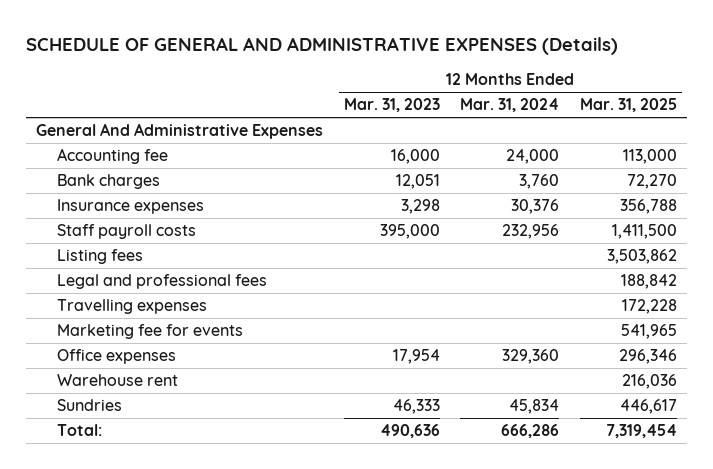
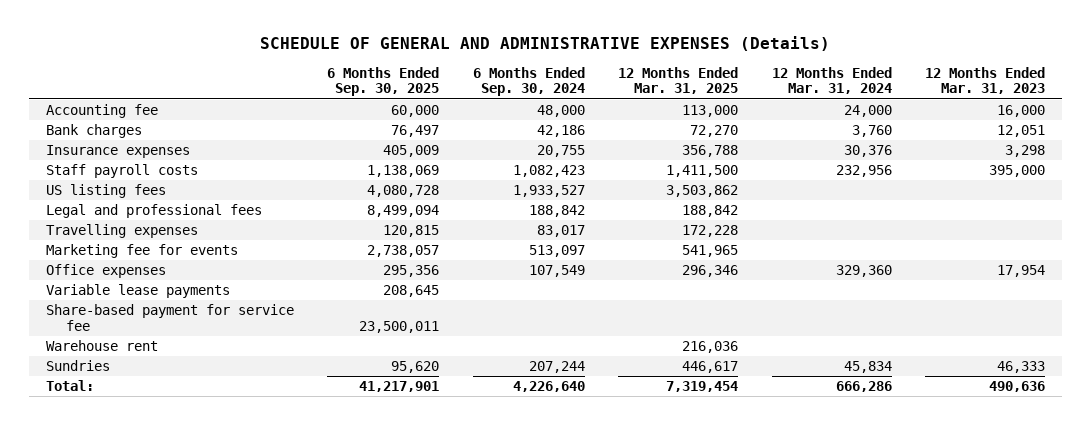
- | 12 Months Ended Mar. 31, 2023 | 12 Months Ended Mar. 31, 2024 | 12 Months Ended Mar. 31, 2025
+ | 6 Months Ended Sep. 30, 2025 | 6 Months Ended Sep. 30, 2024 | 12 Months Ended Mar. 31, 2025 | 12 Months Ended Mar. 31, 2024 | 12 Months Ended Mar. 31, 2023
- General And Administrative Expenses
- Listing fees | | | 3,503,862
+ US listing fees | 4,080,728 | 1,933,527 | 3,503,862 | |
+ Variable lease payments | 208,645 | | | |
+ Share-based payment for service fee | 23,500,011 | | | |

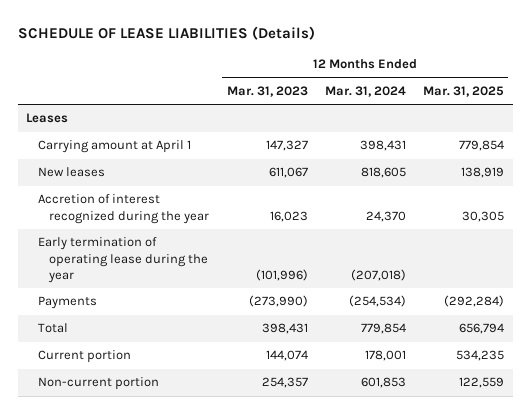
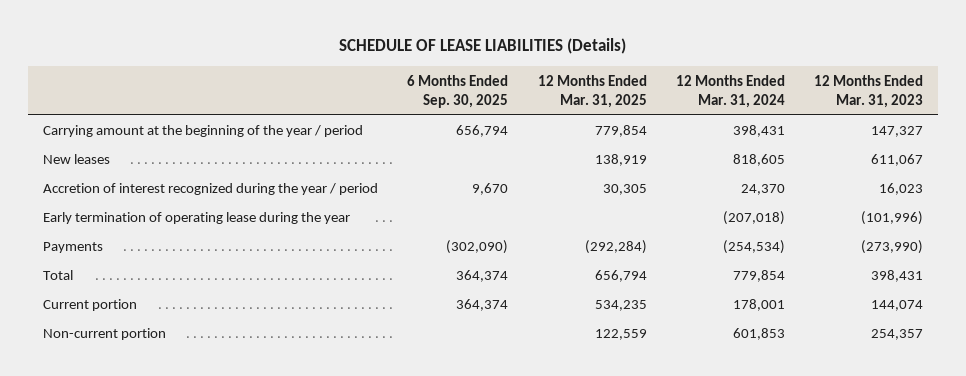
- | 12 Months Ended Mar. 31, 2023 | 12 Months Ended Mar. 31, 2024 | 12 Months Ended Mar. 31, 2025
+ | 6 Months Ended Sep. 30, 2025 | 12 Months Ended Mar. 31, 2025 | 12 Months Ended Mar. 31, 2024 | 12 Months Ended Mar. 31, 2023
- Leases
- Carrying amount at April 1 | 147,327 | 398,431 | 779,854
+ Carrying amount at the beginning of the year / period | 656,794 | 779,854 | 398,431 | 147,327
- Accretion of interest recognized during the year | 16,023 | 24,370 | 30,305
+ Accretion of interest recognized during the year / period | 9,670 | 30,305 | 24,370 | 16,023

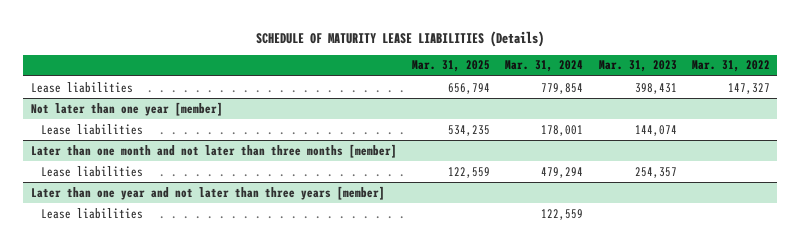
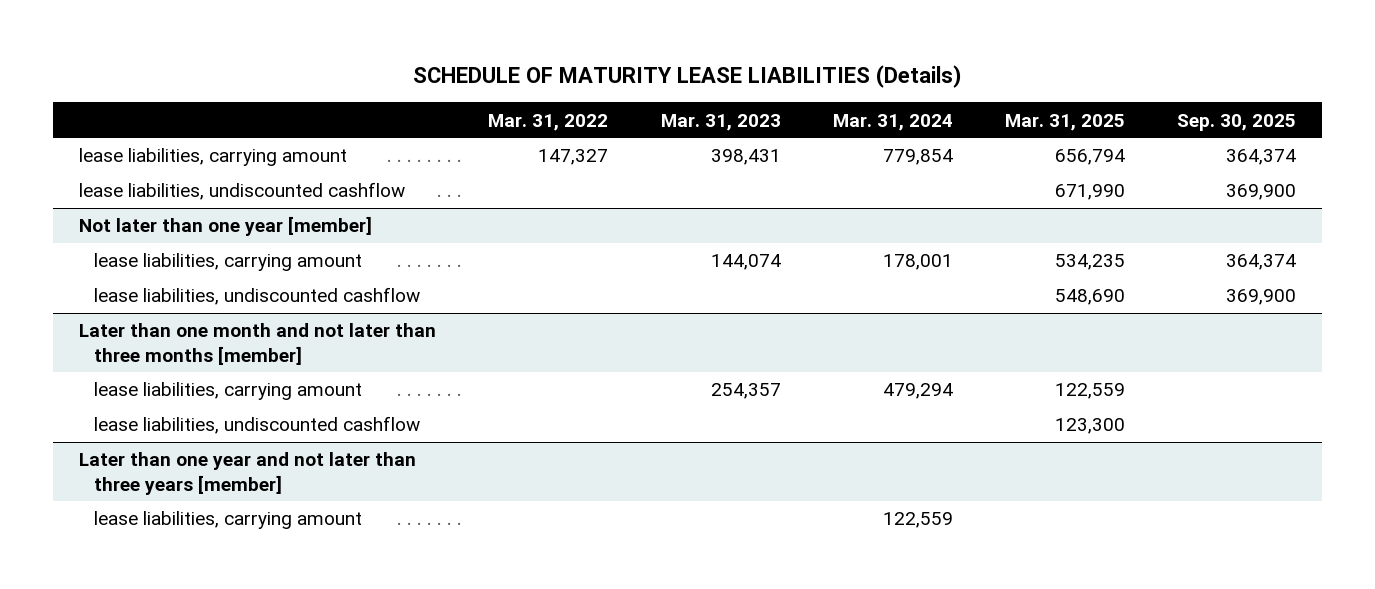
- | Mar. 31, 2025 | Mar. 31, 2024 | Mar. 31, 2023 | Mar. 31, 2022
+ | Mar. 31, 2022 | Mar. 31, 2023 | Mar. 31, 2024 | Mar. 31, 2025 | Sep. 30, 2025
- Lease liabilities | 656,794 | 779,854 | 398,431 | 147,327
+ lease liabilities, carrying amount | 147,327 | 398,431 | 779,854 | 656,794 | 364,374
+ lease liabilities, undiscounted cashflow | | | | 671,990 | 369,900
@ Not later than one year [member]
- Lease liabilities | 534,235 | 178,001 | 144,074 |
+ lease liabilities, carrying amount | | 144,074 | 178,001 | 534,235 | 364,374
+ lease liabilities, undiscounted cashflow | | | | 548,690 | 369,900
@ Later than one month and not later than three months [member]
- Lease liabilities | 122,559 | 479,294 | 254,357 |
+ lease liabilities, carrying amount | | 254,357 | 479,294 | 122,559 |
+ lease liabilities, undiscounted cashflow | | | | 123,300 |
@ Later than one year and not later than three years [member]
- Lease liabilities | | 122,559 | |
+ lease liabilities, carrying amount | | | 122,559 | |

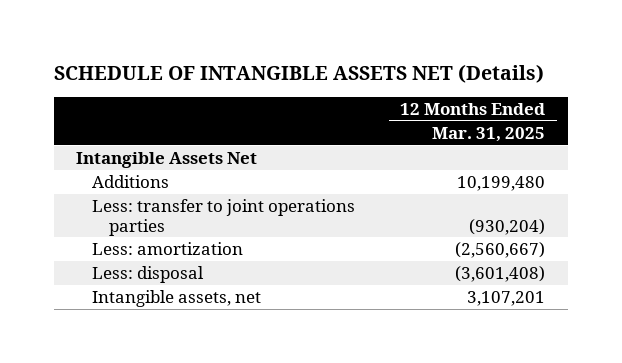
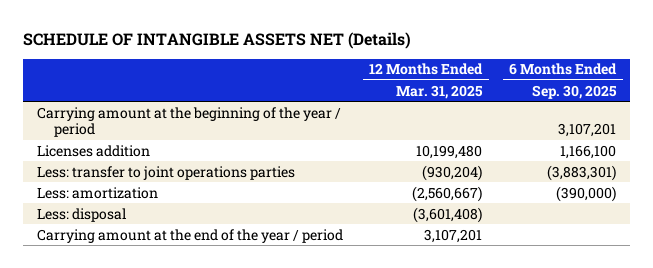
- | 12 Months Ended Mar. 31, 2025
+ | 12 Months Ended Mar. 31, 2025 | 6 Months Ended Sep. 30, 2025
- Intangible Assets Net
- Additions | 10,199,480
+ Carrying amount at the beginning of the year / period | | 3,107,201
+ Licenses addition | 10,199,480 | 1,166,100
- Intangible assets, net | 3,107,201
+ Carrying amount at the end of the year / period | 3,107,201 |

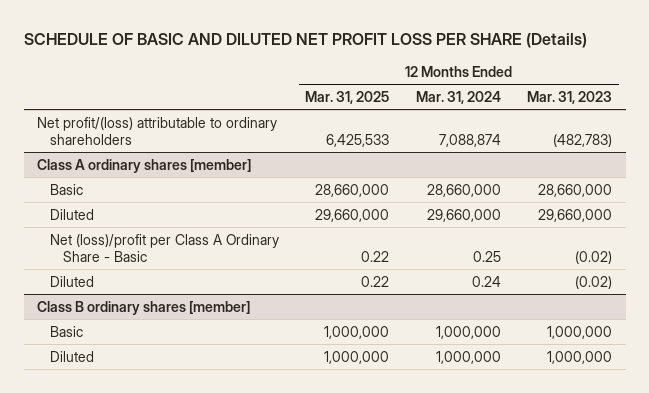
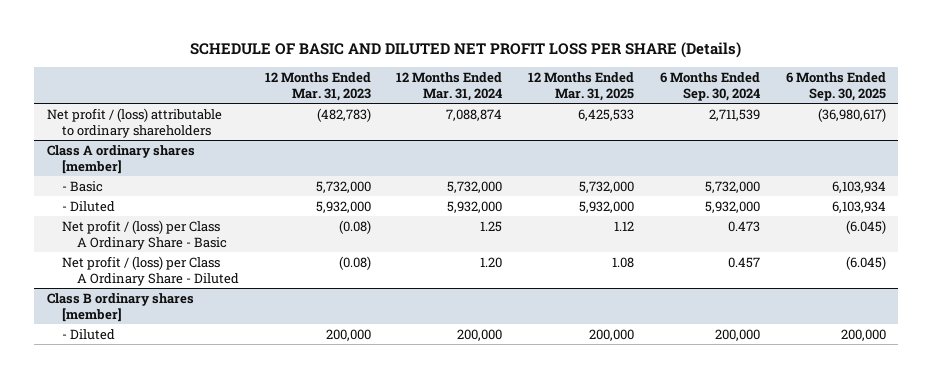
- | 12 Months Ended Mar. 31, 2025 | 12 Months Ended Mar. 31, 2024 | 12 Months Ended Mar. 31, 2023
+ | 12 Months Ended Mar. 31, 2023 | 12 Months Ended Mar. 31, 2024 | 12 Months Ended Mar. 31, 2025 | 6 Months Ended Sep. 30, 2024 | 6 Months Ended Sep. 30, 2025
- Net profit/(loss) attributable to ordinary shareholders | 6,425,533 | 7,088,874 | (482,783)
+ Net profit / (loss) attributable to ordinary shareholders | (482,783) | 7,088,874 | 6,425,533 | 2,711,539 | (36,980,617)
@ Class A ordinary shares [member]
- Basic | 28,660,000 | 28,660,000 | 28,660,000
- Diluted | 29,660,000 | 29,660,000 | 29,660,000
- Net (loss)/profit per Class A Ordinary Share - Basic | 0.22 | 0.25 | (0.02)
- Diluted | 0.22 | 0.24 | (0.02)
+ - Basic | 5,732,000 | 5,732,000 | 5,732,000 | 5,732,000 | 6,103,934
+ - Diluted | 5,932,000 | 5,932,000 | 5,932,000 | 5,932,000 | 6,103,934
+ Net profit / (loss) per Class A Ordinary Share - Basic | (0.08) | 1.25 | 1.12 | 0.473 | (6.045)
+ Net profit / (loss) per Class A Ordinary Share - Diluted | (0.08) | 1.20 | 1.08 | 0.457 | (6.045)
@ Class B ordinary shares [member]
- Basic | 1,000,000 | 1,000,000 | 1,000,000
- Diluted | 1,000,000 | 1,000,000 | 1,000,000
+ - Diluted | 200,000 | 200,000 | 200,000 | 200,000 | 200,000

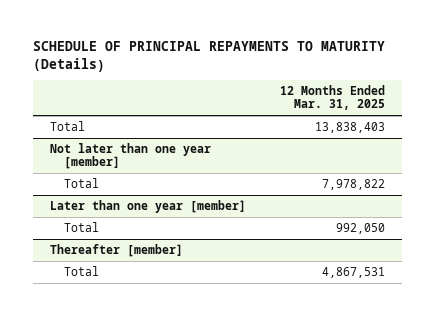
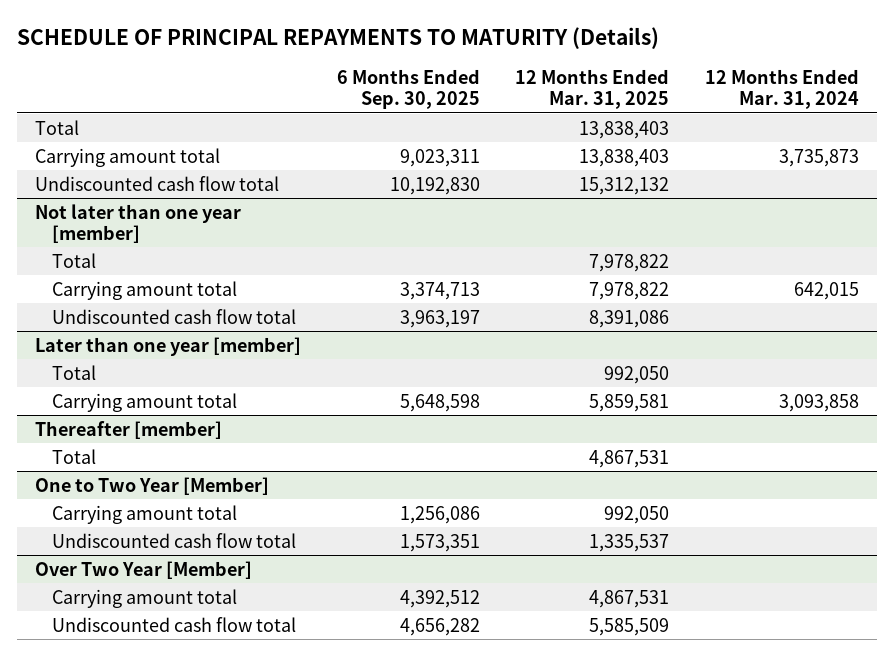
- | 12 Months Ended Mar. 31, 2025
+ | 6 Months Ended Sep. 30, 2025 | 12 Months Ended Mar. 31, 2025 | 12 Months Ended Mar. 31, 2024
+ Carrying amount total | 9,023,311 | 13,838,403 | 3,735,873
+ Undiscounted cash flow total | 10,192,830 | 15,312,132 |
@ Not later than one year [member]
+ Carrying amount total | 3,374,713 | 7,978,822 | 642,015
+ Undiscounted cash flow total | 3,963,197 | 8,391,086 |
@ Later than one year [member]
+ Carrying amount total | 5,648,598 | 5,859,581 | 3,093,858
+ One to Two Year [Member]
+ Carrying amount total | 1,256,086 | 992,050 |
+ Undiscounted cash flow total | 1,573,351 | 1,335,537 |
+ Over Two Year [Member]
+ Carrying amount total | 4,392,512 | 4,867,531 |
+ Undiscounted cash flow total | 4,656,282 | 5,585,509 |

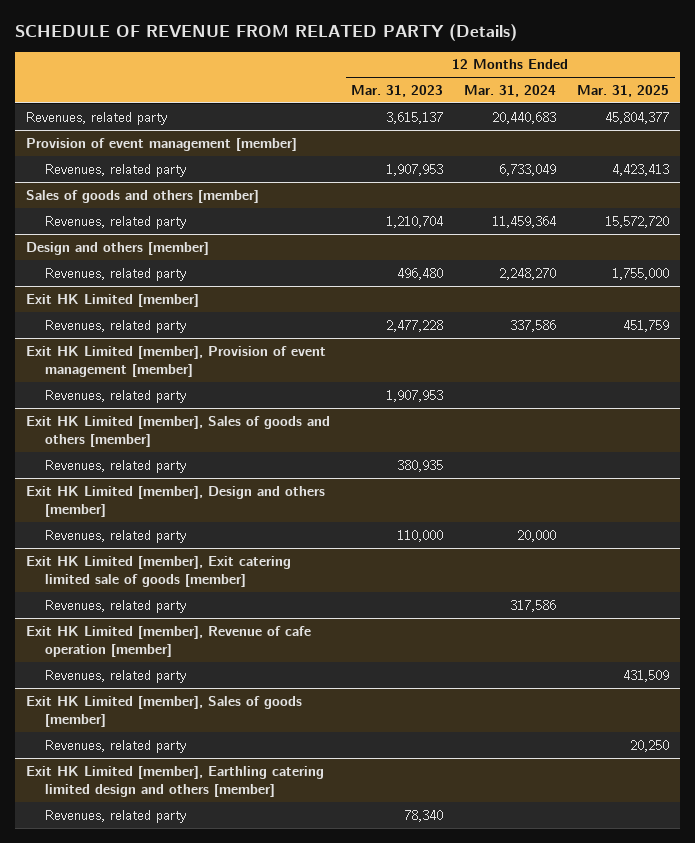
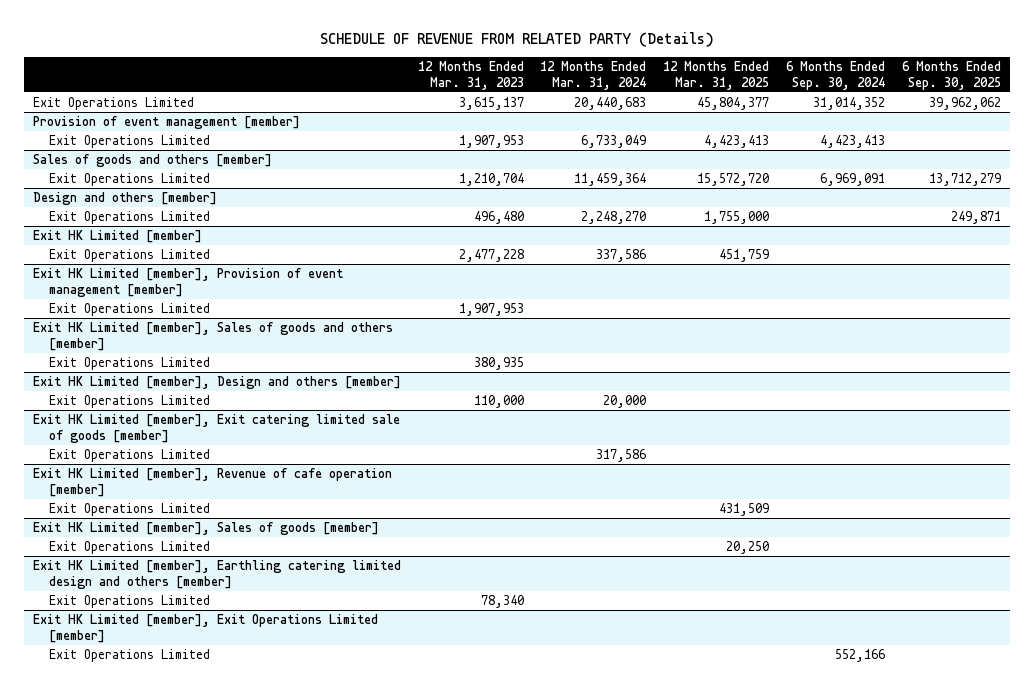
- | 12 Months Ended Mar. 31, 2023 | 12 Months Ended Mar. 31, 2024 | 12 Months Ended Mar. 31, 2025
+ | 12 Months Ended Mar. 31, 2023 | 12 Months Ended Mar. 31, 2024 | 12 Months Ended Mar. 31, 2025 | 6 Months Ended Sep. 30, 2024 | 6 Months Ended Sep. 30, 2025
- Revenues, related party | 3,615,137 | 20,440,683 | 45,804,377
+ Exit Operations Limited | 3,615,137 | 20,440,683 | 45,804,377 | 31,014,352 | 39,962,062
@ Provision of event management [member]
- Revenues, related party | 1,907,953 | 6,733,049 | 4,423,413
+ Exit Operations Limited | 1,907,953 | 6,733,049 | 4,423,413 | 4,423,413 |
@ Sales of goods and others [member]
- Revenues, related party | 1,210,704 | 11,459,364 | 15,572,720
+ Exit Operations Limited | 1,210,704 | 11,459,364 | 15,572,720 | 6,969,091 | 13,712,279
@ Design and others [member]
- Revenues, related party | 496,480 | 2,248,270 | 1,755,000
+ Exit Operations Limited | 496,480 | 2,248,270 | 1,755,000 | | 249,871
@ Exit HK Limited [member]
- Revenues, related party | 2,477,228 | 337,586 | 451,759
+ Exit Operations Limited | 2,477,228 | 337,586 | 451,759 | |
@ Exit HK Limited [member], Provision of event management [member]
- Revenues, related party | 1,907,953 | |
+ Exit Operations Limited | 1,907,953 | | | |
@ Exit HK Limited [member], Sales of goods and others [member]
- Revenues, related party | 380,935 | |
+ Exit Operations Limited | 380,935 | | | |
@ Exit HK Limited [member], Design and others [member]
- Revenues, related party | 110,000 | 20,000 |
+ Exit Operations Limited | 110,000 | 20,000 | | |
@ Exit HK Limited [member], Exit catering limited sale of goods [member]
- Revenues, related party | | 317,586 |
+ Exit Operations Limited | | 317,586 | | |
@ Exit HK Limited [member], Revenue of cafe operation [member]
- Revenues, related party | | | 431,509
+ Exit Operations Limited | | | 431,509 | |
@ Exit HK Limited [member], Sales of goods [member]
- Revenues, related party | | | 20,250
+ Exit Operations Limited | | | 20,250 | |
@ Exit HK Limited [member], Earthling catering limited design and others [member]
- Revenues, related party | 78,340 | |
+ Exit Operations Limited | 78,340 | | | |
+ Exit HK Limited [member], Exit Operations Limited [member]
+ Exit Operations Limited | | | | 552,166 |

